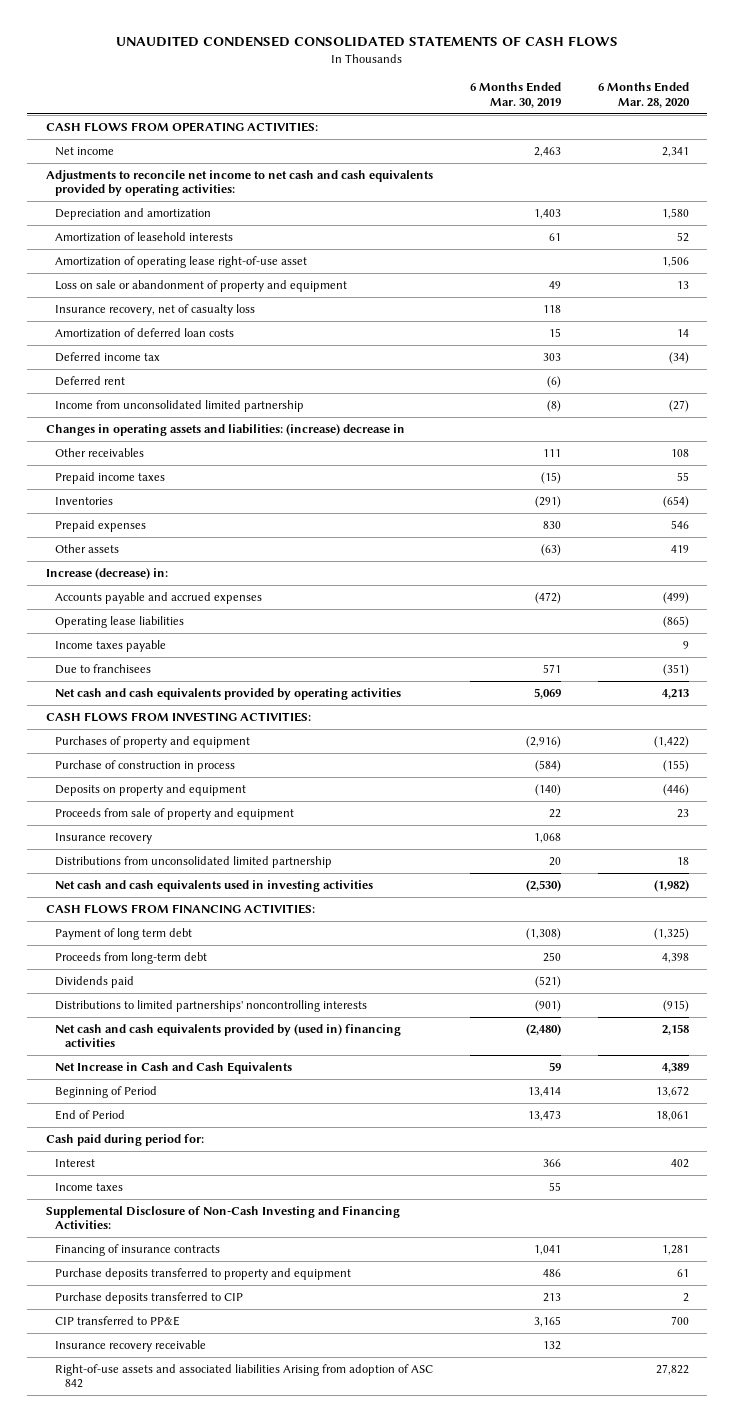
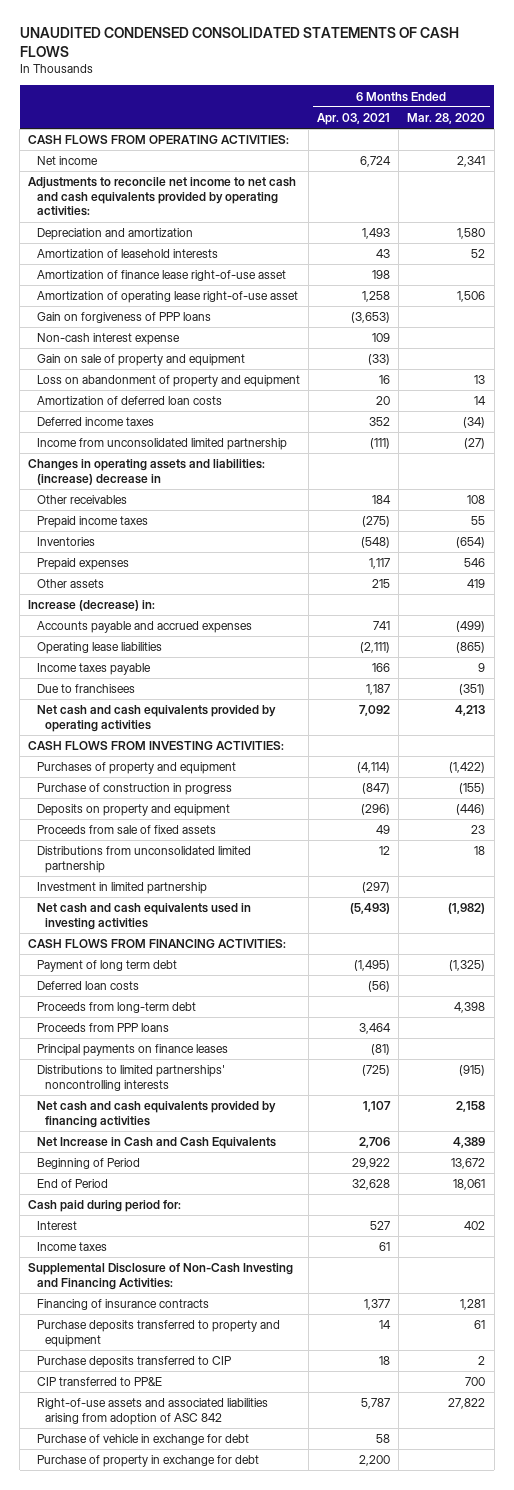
- | 6 Months Ended Mar. 30, 2019 | 6 Months Ended Mar. 28, 2020
+ | 6 Months Ended Apr. 03, 2021 | 6 Months Ended Mar. 28, 2020
+ Amortization of finance lease right-of-use asset | 198 |
- Loss on sale or abandonment of property and equipment | 49 | 13
- Insurance recovery, net of casualty loss | 118 |
+ Gain on forgiveness of PPP loans | (3,653) |
+ Non-cash interest expense | 109 |
+ Gain on sale of property and equipment | (33) |
+ Loss on abandonment of property and equipment | 16 | 13
- Deferred income tax | 303 | (34)
- Deferred rent | (6) |
+ Deferred income taxes | 352 | (34)
- Purchase of construction in process | (584) | (155)
+ Purchase of construction in progress | (847) | (155)
- Proceeds from sale of property and equipment | 22 | 23
- Insurance recovery | 1,068 |
+ Proceeds from sale of fixed assets | 49 | 23
+ Investment in limited partnership | (297) |
+ Deferred loan costs | (56) |
- Dividends paid | (521) |
+ Proceeds from PPP loans | 3,464 |
+ Principal payments on finance leases | (81) |
- Net cash and cash equivalents provided by (used in) financing activities | (2,480) | 2,158
+ Net cash and cash equivalents provided by financing activities | 1,107 | 2,158
- Insurance recovery receivable | 132 |
- Right-of-use assets and associated liabilities Arising from adoption of ASC 842 | | 27,822
+ Right-of-use assets and associated liabilities arising from adoption of ASC 842 | 5,787 | 27,822
+ Purchase of vehicle in exchange for debt | 58 |
+ Purchase of property in exchange for debt | 2,200 |

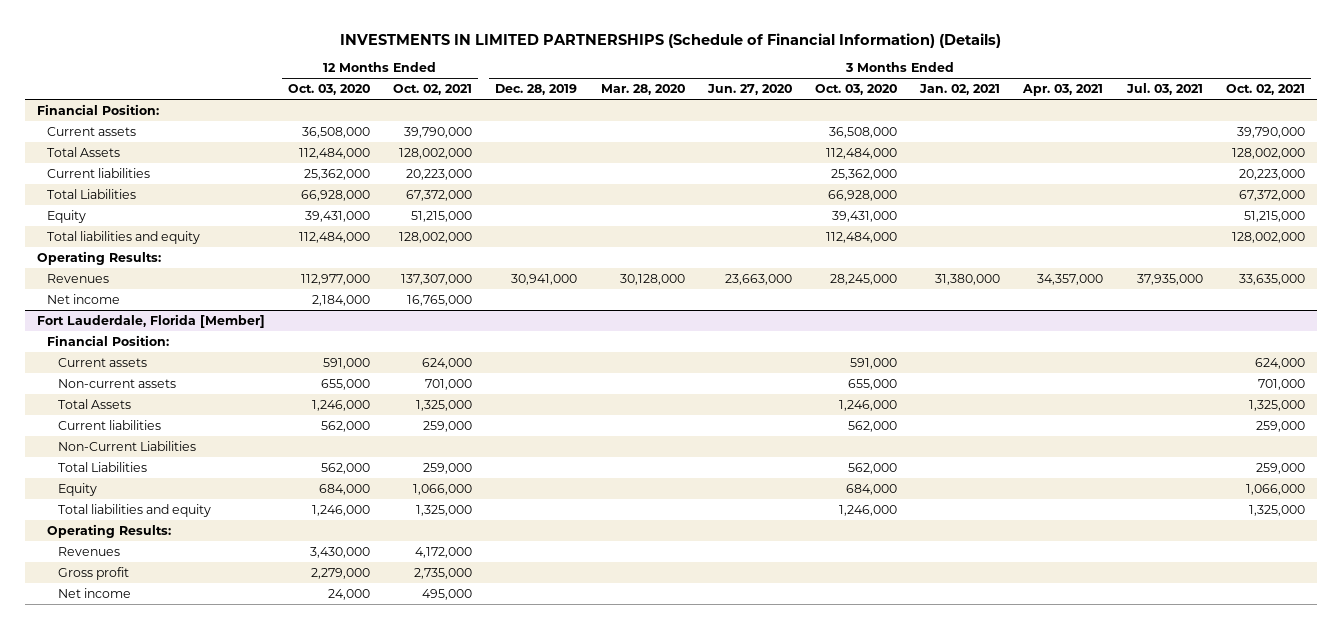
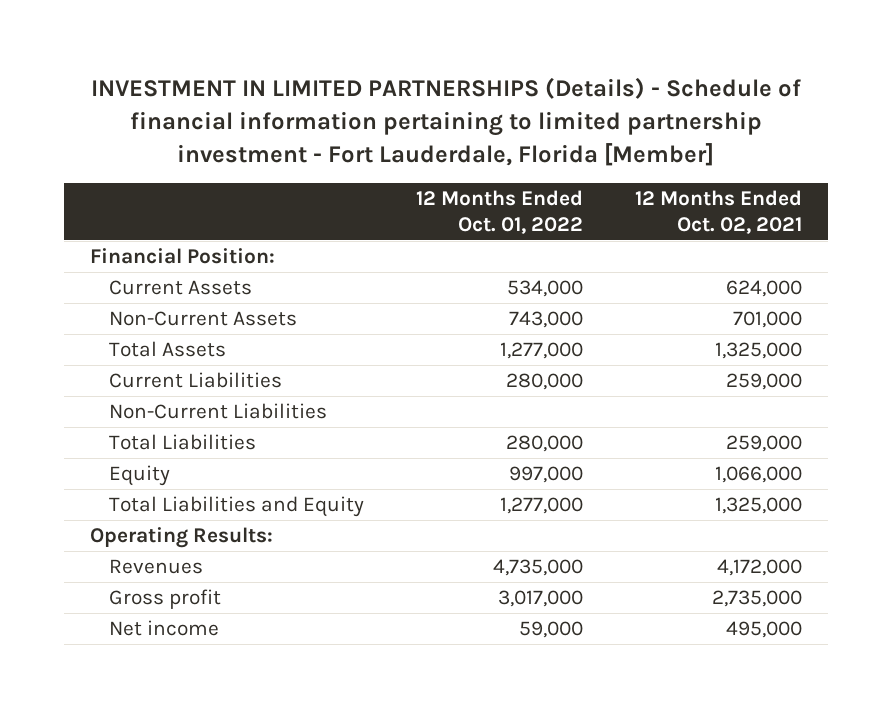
- INVESTMENTS IN LIMITED PARTNERSHIPS (Schedule of Financial Information) (Details)
+ INVESTMENT IN LIMITED PARTNERSHIPS (Details) - Schedule of financial information pertaining to limited partnership investment - Fort Lauderdale, Florida [Member]
- | 12 Months Ended Oct. 03, 2020 | 12 Months Ended Oct. 02, 2021 | 3 Months Ended Dec. 28, 2019 | 3 Months Ended Mar. 28, 2020 | 3 Months Ended Jun. 27, 2020 | 3 Months Ended Oct. 03, 2020 | 3 Months Ended Jan. 02, 2021 | 3 Months Ended Apr. 03, 2021 | 3 Months Ended Jul. 03, 2021 | 3 Months Ended Oct. 02, 2021
+ | 12 Months Ended Oct. 01, 2022 | 12 Months Ended Oct. 02, 2021
- Current assets | 36,508,000 | 39,790,000 | | | | 36,508,000 | | | | 39,790,000
- Total Assets | 112,484,000 | 128,002,000 | | | | 112,484,000 | | | | 128,002,000
- Current liabilities | 25,362,000 | 20,223,000 | | | | 25,362,000 | | | | 20,223,000
- Total Liabilities | 66,928,000 | 67,372,000 | | | | 66,928,000 | | | | 67,372,000
- Equity | 39,431,000 | 51,215,000 | | | | 39,431,000 | | | | 51,215,000
- Total liabilities and equity | 112,484,000 | 128,002,000 | | | | 112,484,000 | | | | 128,002,000
- Operating Results:
- Revenues | 112,977,000 | 137,307,000 | 30,941,000 | 30,128,000 | 23,663,000 | 28,245,000 | 31,380,000 | 34,357,000 | 37,935,000 | 33,635,000
- Net income | 2,184,000 | 16,765,000 | | | | | | | |
- Fort Lauderdale, Florida [Member]
- Financial Position:
- Current assets | 591,000 | 624,000 | | | | 591,000 | | | | 624,000
- Non-current assets | 655,000 | 701,000 | | | | 655,000 | | | | 701,000
+ Current Assets | 534,000 | 624,000
+ Non-Current Assets | 743,000 | 701,000
- Current liabilities | 562,000 | 259,000 | | | | 562,000 | | | | 259,000
+ Current Liabilities | 280,000 | 259,000
- Total liabilities and equity | 1,246,000 | 1,325,000 | | | | 1,246,000 | | | | 1,325,000
+ Total Liabilities and Equity | 1,277,000 | 1,325,000

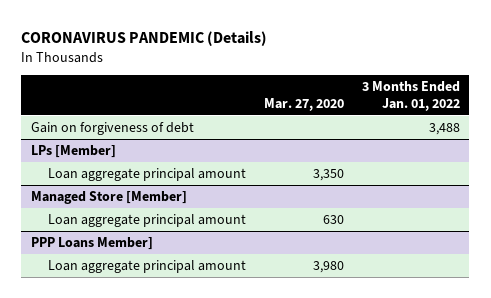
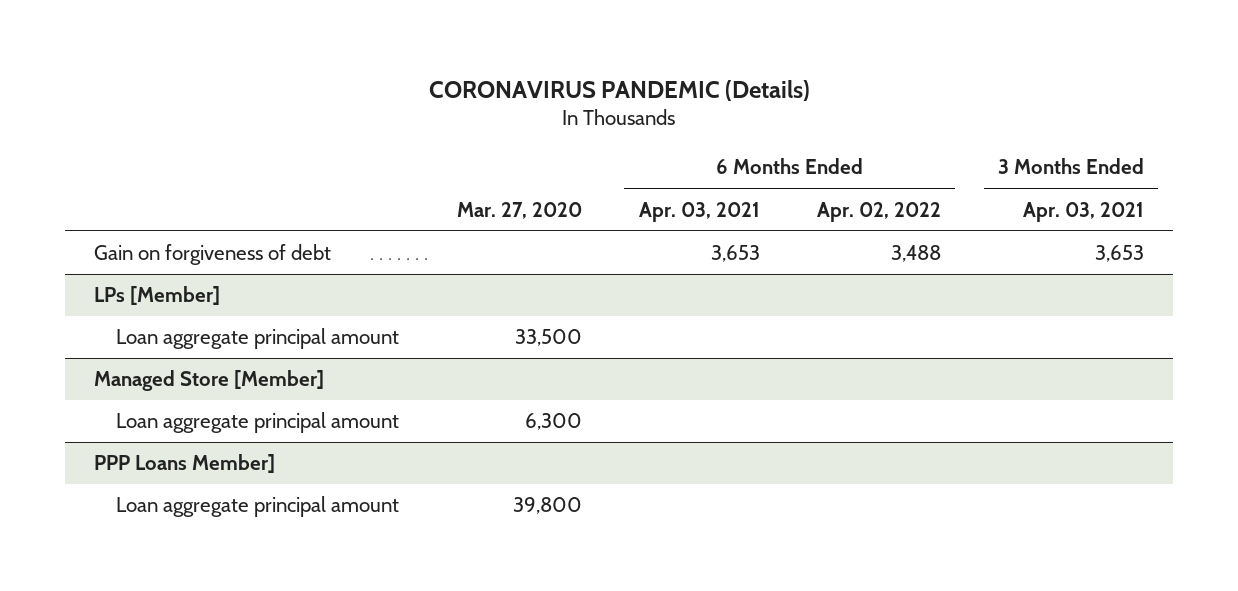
- | Mar. 27, 2020 | 3 Months Ended Jan. 01, 2022
+ | Mar. 27, 2020 | 6 Months Ended Apr. 03, 2021 | 6 Months Ended Apr. 02, 2022 | 3 Months Ended Apr. 03, 2021
@ LPs [Member]
- Loan aggregate principal amount | 3,350 |
+ Loan aggregate principal amount | 33,500 | | |
@ Managed Store [Member]
- Loan aggregate principal amount | 630 |
+ Loan aggregate principal amount | 6,300 | | |
@ PPP Loans Member]
- Loan aggregate principal amount | 3,980 |
+ Loan aggregate principal amount | 39,800 | | |

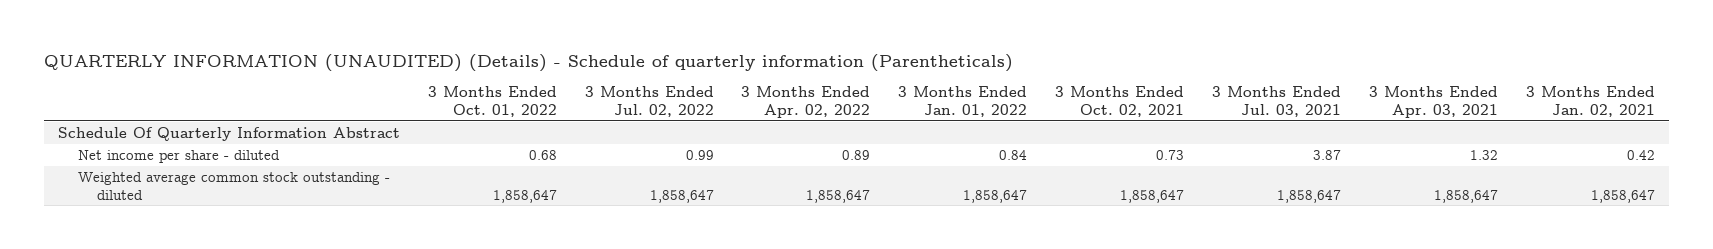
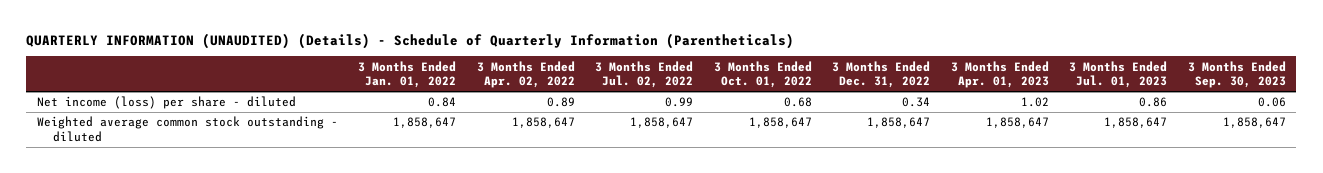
- QUARTERLY INFORMATION (UNAUDITED) (Details) - Schedule of quarterly information (Parentheticals)
+ QUARTERLY INFORMATION (UNAUDITED) (Details) - Schedule of Quarterly Information (Parentheticals)
- | 3 Months Ended Oct. 01, 2022 | 3 Months Ended Jul. 02, 2022 | 3 Months Ended Apr. 02, 2022 | 3 Months Ended Jan. 01, 2022 | 3 Months Ended Oct. 02, 2021 | 3 Months Ended Jul. 03, 2021 | 3 Months Ended Apr. 03, 2021 | 3 Months Ended Jan. 02, 2021
+ | 3 Months Ended Jan. 01, 2022 | 3 Months Ended Apr. 02, 2022 | 3 Months Ended Jul. 02, 2022 | 3 Months Ended Oct. 01, 2022 | 3 Months Ended Dec. 31, 2022 | 3 Months Ended Apr. 01, 2023 | 3 Months Ended Jul. 01, 2023 | 3 Months Ended Sep. 30, 2023
- Schedule Of Quarterly Information Abstract
- Net income per share - diluted | 0.68 | 0.99 | 0.89 | 0.84 | 0.73 | 3.87 | 1.32 | 0.42
+ Net income (loss) per share - diluted | 0.84 | 0.89 | 0.99 | 0.68 | 0.34 | 1.02 | 0.86 | 0.06

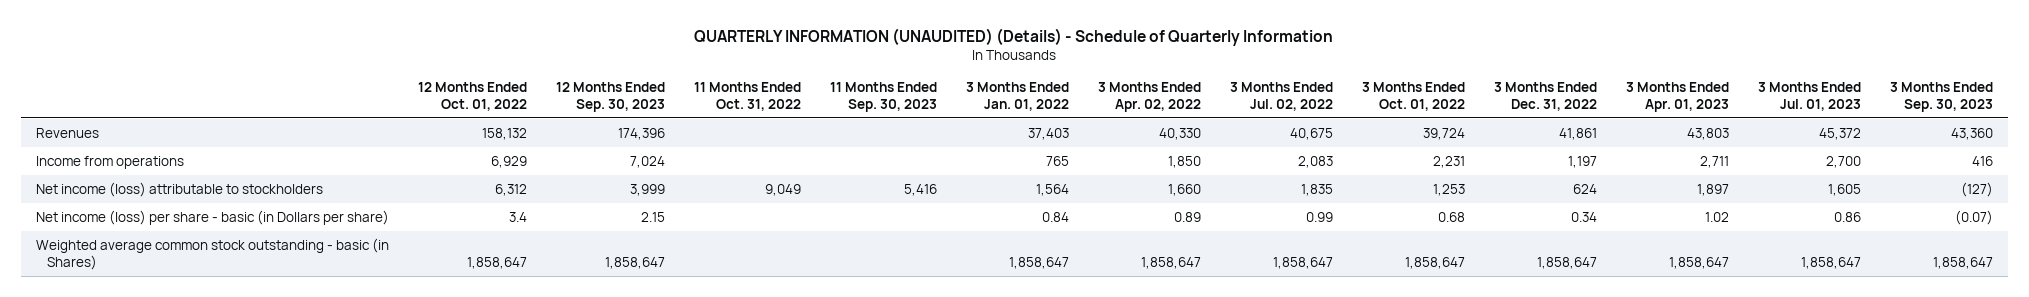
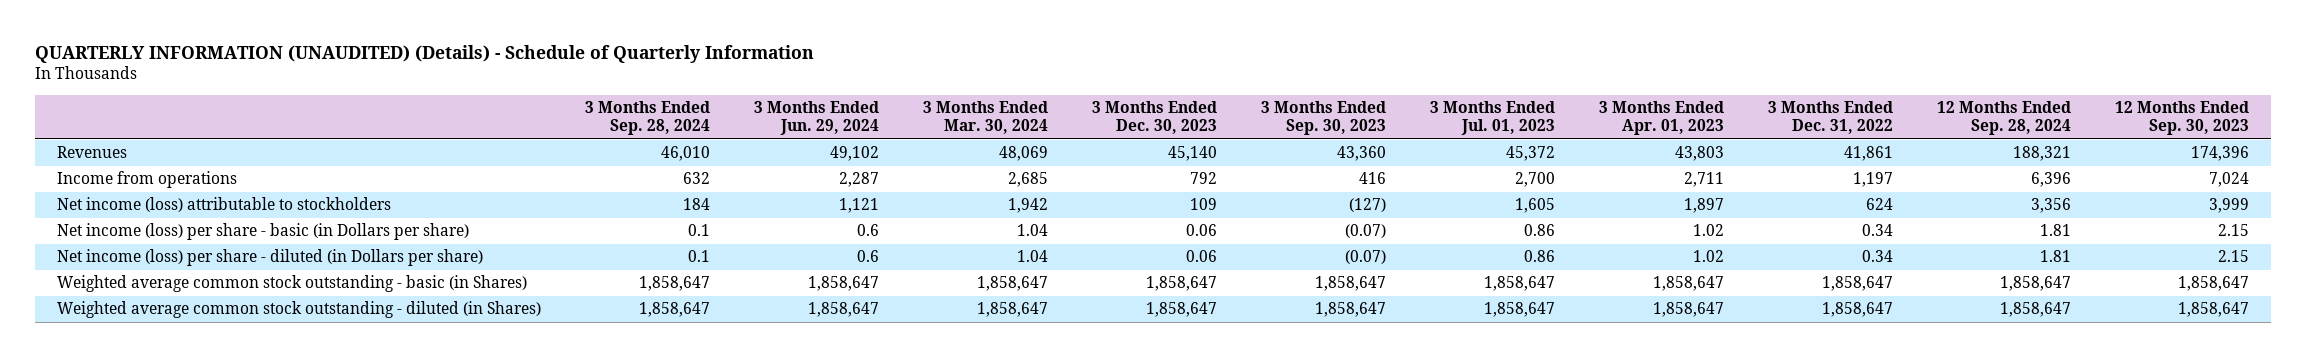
- | 12 Months Ended Oct. 01, 2022 | 12 Months Ended Sep. 30, 2023 | 11 Months Ended Oct. 31, 2022 | 11 Months Ended Sep. 30, 2023 | 3 Months Ended Jan. 01, 2022 | 3 Months Ended Apr. 02, 2022 | 3 Months Ended Jul. 02, 2022 | 3 Months Ended Oct. 01, 2022 | 3 Months Ended Dec. 31, 2022 | 3 Months Ended Apr. 01, 2023 | 3 Months Ended Jul. 01, 2023 | 3 Months Ended Sep. 30, 2023
+ | 3 Months Ended Sep. 28, 2024 | 3 Months Ended Jun. 29, 2024 | 3 Months Ended Mar. 30, 2024 | 3 Months Ended Dec. 30, 2023 | 3 Months Ended Sep. 30, 2023 | 3 Months Ended Jul. 01, 2023 | 3 Months Ended Apr. 01, 2023 | 3 Months Ended Dec. 31, 2022 | 12 Months Ended Sep. 28, 2024 | 12 Months Ended Sep. 30, 2023
+ Net income (loss) per share - diluted (in Dollars per share) | 0.1 | 0.6 | 1.04 | 0.06 | (0.07) | 0.86 | 1.02 | 0.34 | 1.81 | 2.15
+ Weighted average common stock outstanding - diluted (in Shares) | 1,858,647 | 1,858,647 | 1,858,647 | 1,858,647 | 1,858,647 | 1,858,647 | 1,858,647 | 1,858,647 | 1,858,647 | 1,858,647

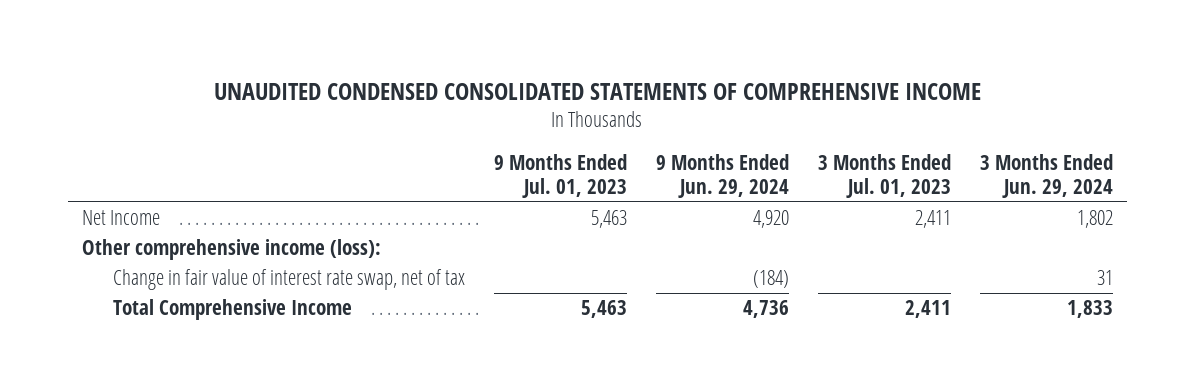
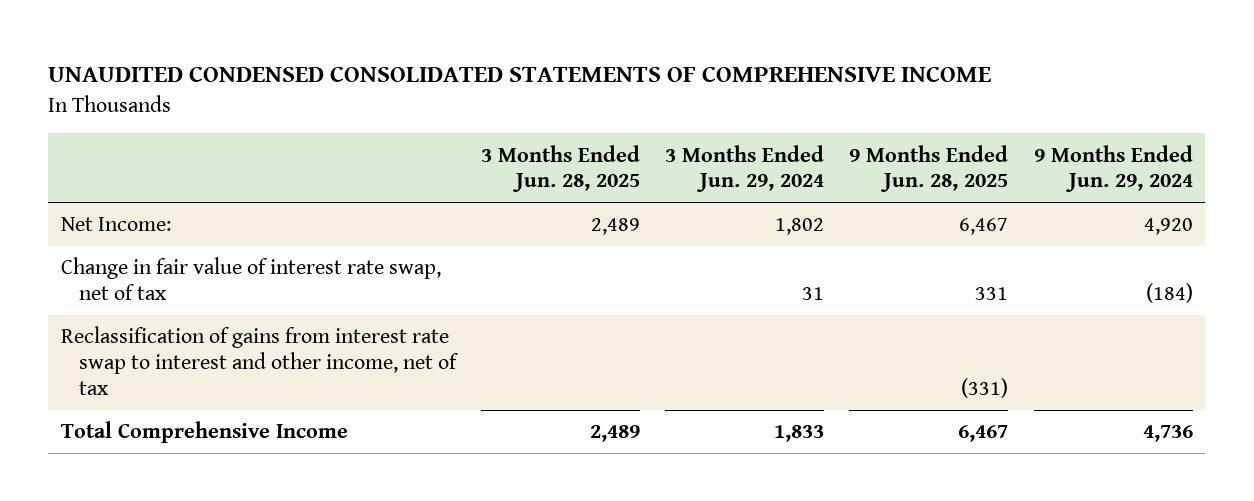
- | 9 Months Ended Jul. 01, 2023 | 9 Months Ended Jun. 29, 2024 | 3 Months Ended Jul. 01, 2023 | 3 Months Ended Jun. 29, 2024
+ | 3 Months Ended Jun. 28, 2025 | 3 Months Ended Jun. 29, 2024 | 9 Months Ended Jun. 28, 2025 | 9 Months Ended Jun. 29, 2024
- Net Income | 5,463 | 4,920 | 2,411 | 1,802
- Other comprehensive income (loss):
+ Net Income: | 2,489 | 1,802 | 6,467 | 4,920
+ Reclassification of gains from interest rate swap to interest and other income, net of tax | | | (331) |

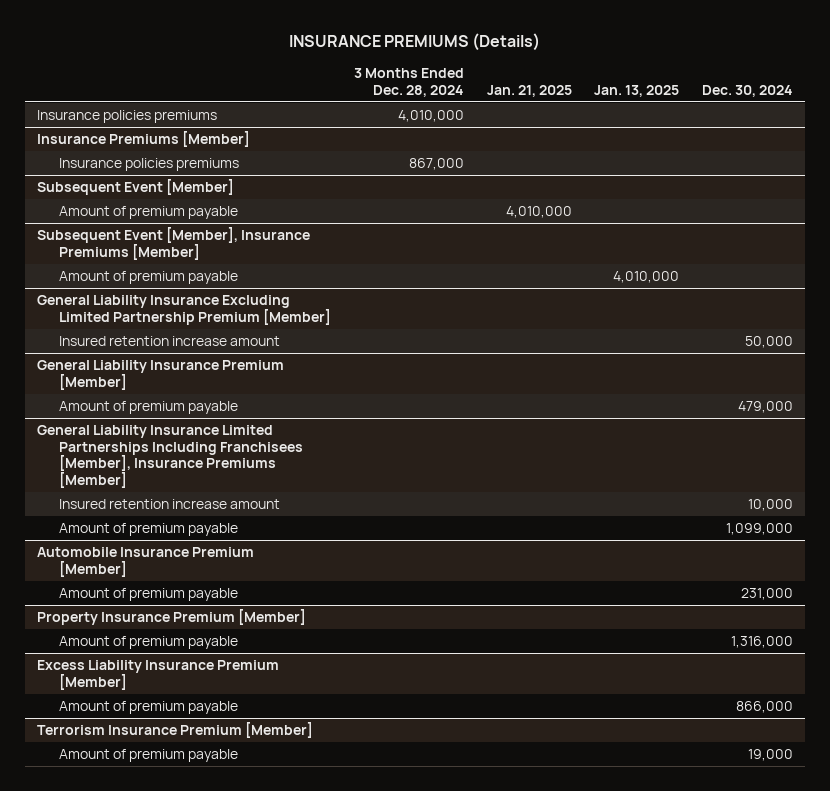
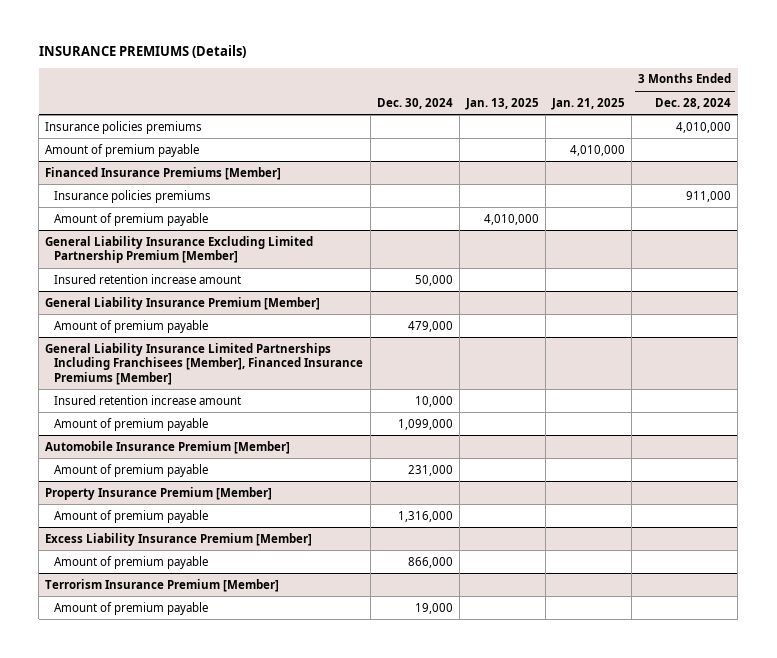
- | 3 Months Ended Dec. 28, 2024 | Jan. 21, 2025 | Jan. 13, 2025 | Dec. 30, 2024
+ | Dec. 30, 2024 | Jan. 13, 2025 | Jan. 21, 2025 | 3 Months Ended Dec. 28, 2024
- Insurance Premiums [Member]
- Insurance policies premiums | 867,000 | | |
- Subsequent Event [Member]
- Subsequent Event [Member], Insurance Premiums [Member]
+ Financed Insurance Premiums [Member]
+ Insurance policies premiums | | | | 911,000
- General Liability Insurance Limited Partnerships Including Franchisees [Member], Insurance Premiums [Member]
+ General Liability Insurance Limited Partnerships Including Franchisees [Member], Financed Insurance Premiums [Member]

